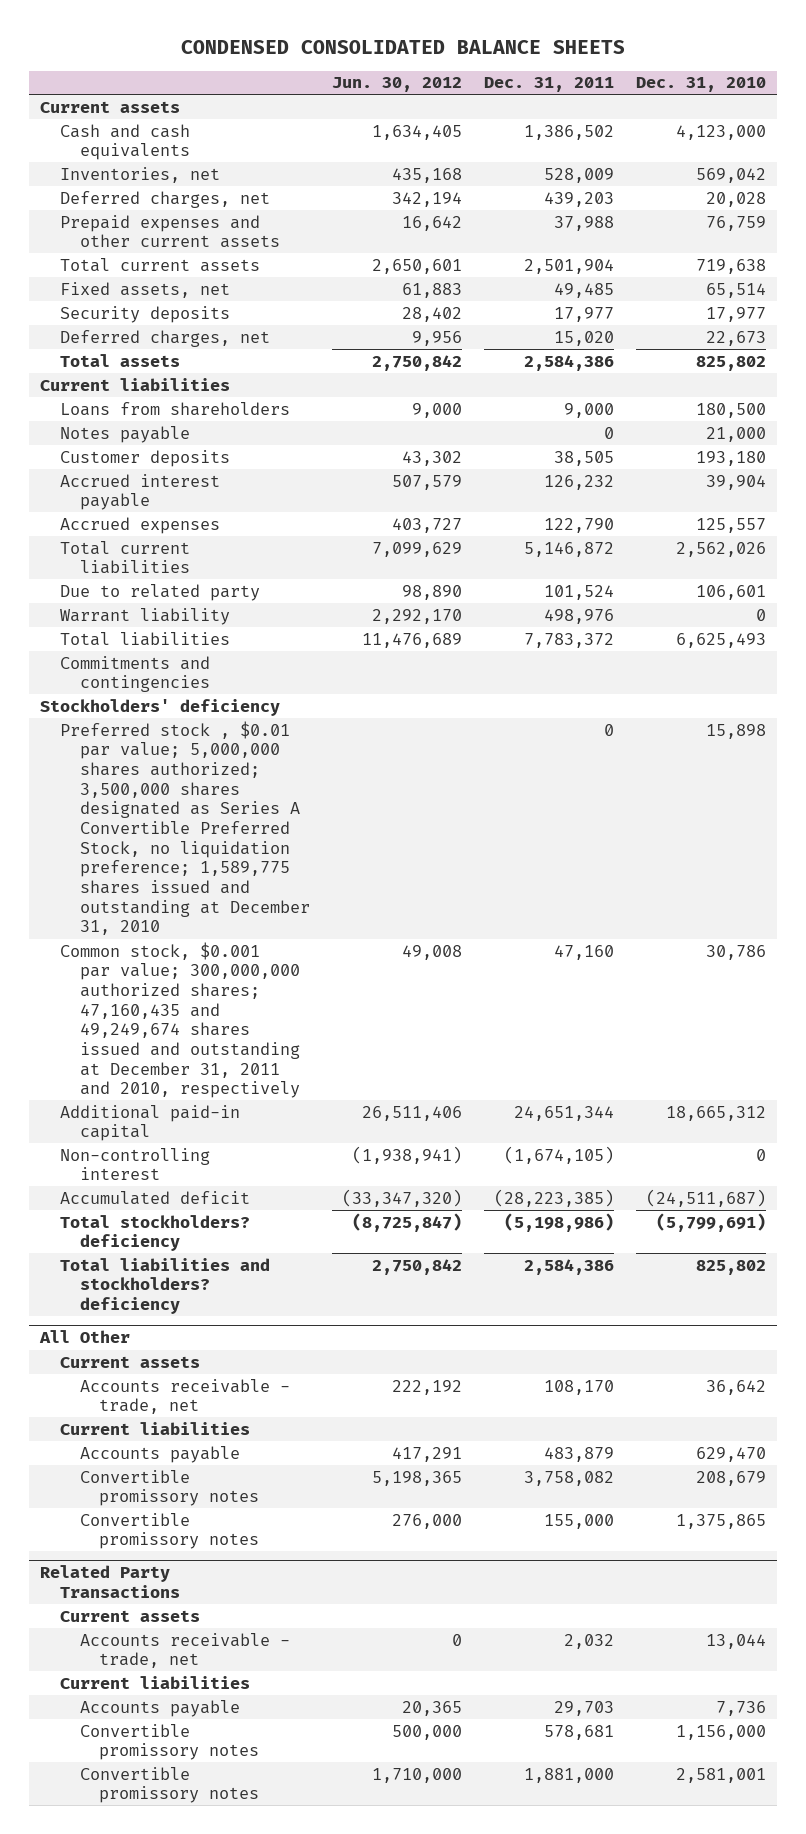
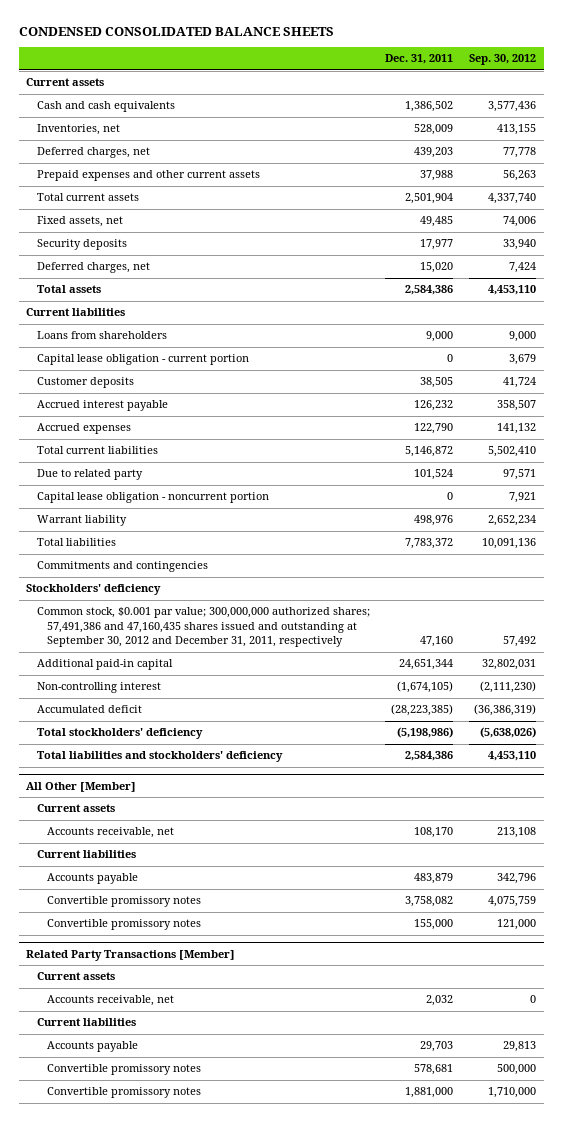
- | Jun. 30, 2012 | Dec. 31, 2011 | Dec. 31, 2010
+ | Dec. 31, 2011 | Sep. 30, 2012
- Notes payable | | 0 | 21,000
+ Capital lease obligation - current portion | 0 | 3,679
+ Capital lease obligation - noncurrent portion | 0 | 7,921
- Preferred stock , $0.01 par value; 5,000,000 shares authorized; 3,500,000 shares designated as Series A Convertible Preferred Stock, no liquidation preference; 1,589,775 shares issued and outstanding at December 31, 2010 | | 0 | 15,898
- Common stock, $0.001 par value; 300,000,000 authorized shares; 47,160,435 and 49,249,674 shares issued and outstanding at December 31, 2011 and 2010, respectively | 49,008 | 47,160 | 30,786
+ Common stock, $0.001 par value; 300,000,000 authorized shares; 57,491,386 and 47,160,435 shares issued and outstanding at September 30, 2012 and December 31, 2011, respectively | 47,160 | 57,492
- Total stockholders? deficiency | (8,725,847) | (5,198,986) | (5,799,691)
- Total liabilities and stockholders? deficiency | 2,750,842 | 2,584,386 | 825,802
- All Other
+ Total stockholders' deficiency | (5,198,986) | (5,638,026)
+ Total liabilities and stockholders' deficiency | 2,584,386 | 4,453,110
+ All Other [Member]
- Accounts receivable - trade, net | 222,192 | 108,170 | 36,642
+ Accounts receivable, net | 108,170 | 213,108
- Related Party Transactions
+ Related Party Transactions [Member]
- Accounts receivable - trade, net | 0 | 2,032 | 13,044
+ Accounts receivable, net | 2,032 | 0

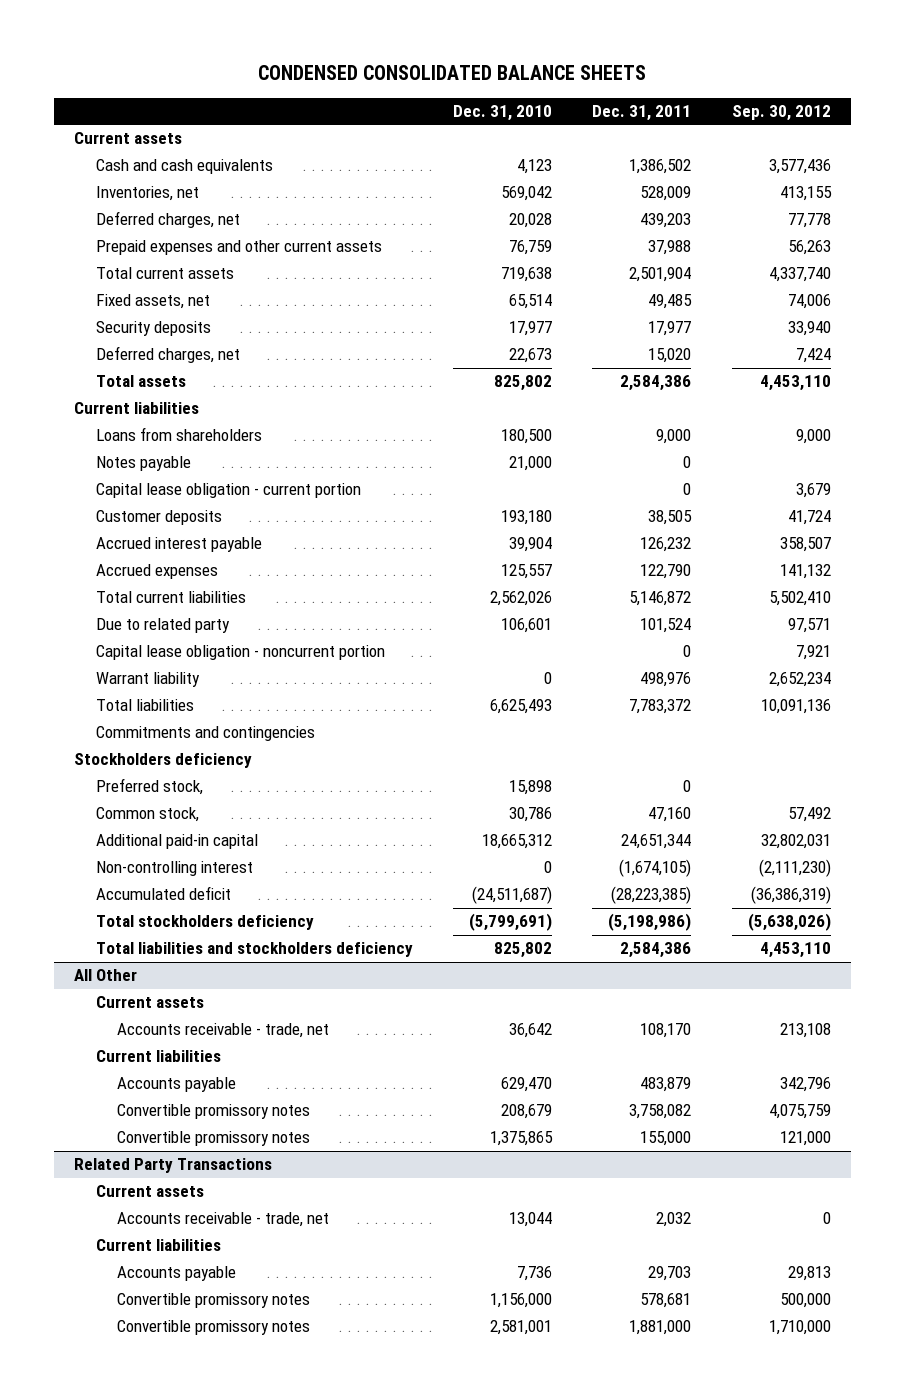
- | Dec. 31, 2011 | Sep. 30, 2012
+ | Dec. 31, 2010 | Dec. 31, 2011 | Sep. 30, 2012
+ Notes payable | 21,000 | 0 |
- Stockholders' deficiency
- Common stock, $0.001 par value; 300,000,000 authorized shares; 57,491,386 and 47,160,435 shares issued and outstanding at September 30, 2012 and December 31, 2011, respectively | 47,160 | 57,492
+ Stockholders deficiency
+ Preferred stock, | 15,898 | 0 |
+ Common stock, | 30,786 | 47,160 | 57,492
- Total stockholders' deficiency | (5,198,986) | (5,638,026)
- Total liabilities and stockholders' deficiency | 2,584,386 | 4,453,110
- All Other [Member]
+ Total stockholders deficiency | (5,799,691) | (5,198,986) | (5,638,026)
+ Total liabilities and stockholders deficiency | 825,802 | 2,584,386 | 4,453,110
+ All Other
- Accounts receivable, net | 108,170 | 213,108
+ Accounts receivable - trade, net | 36,642 | 108,170 | 213,108
- Related Party Transactions [Member]
+ Related Party Transactions
- Accounts receivable, net | 2,032 | 0
+ Accounts receivable - trade, net | 13,044 | 2,032 | 0

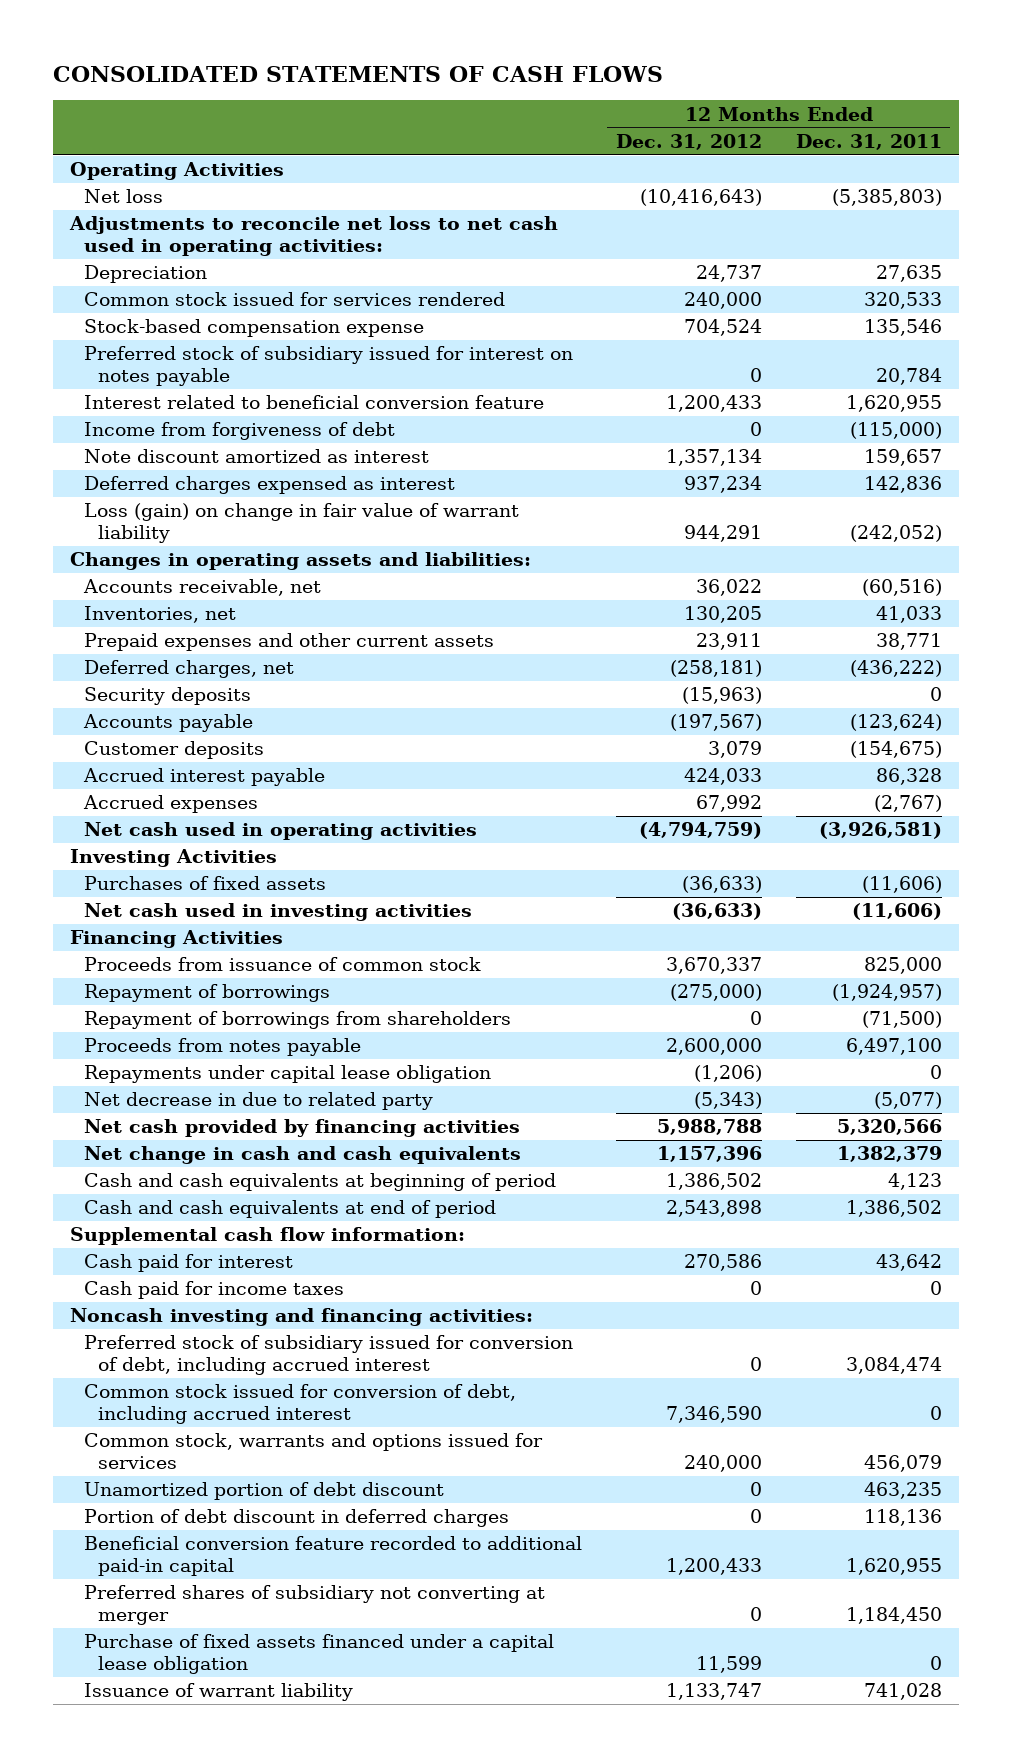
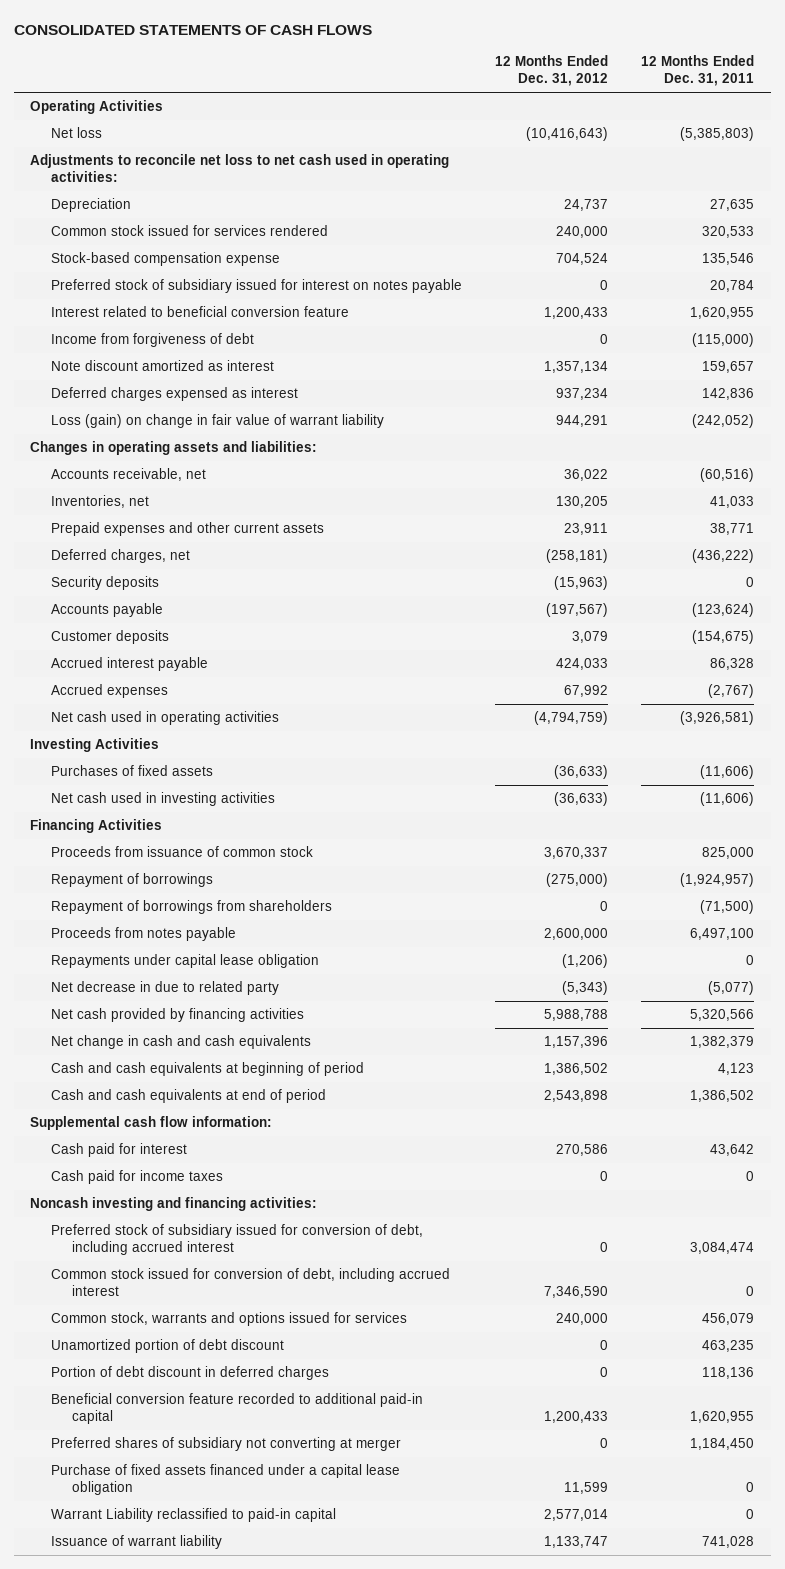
+ Warrant Liability reclassified to paid-in capital | 2,577,014 | 0

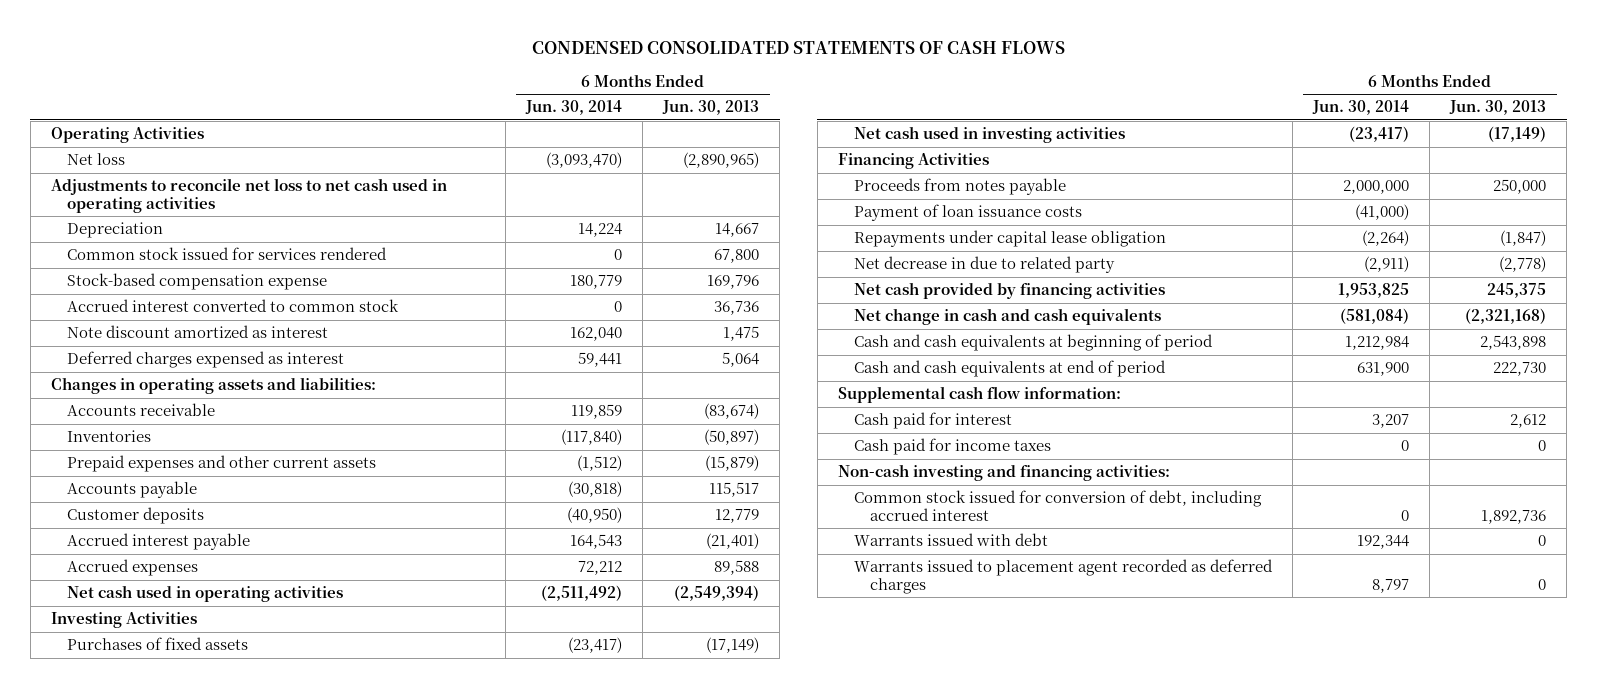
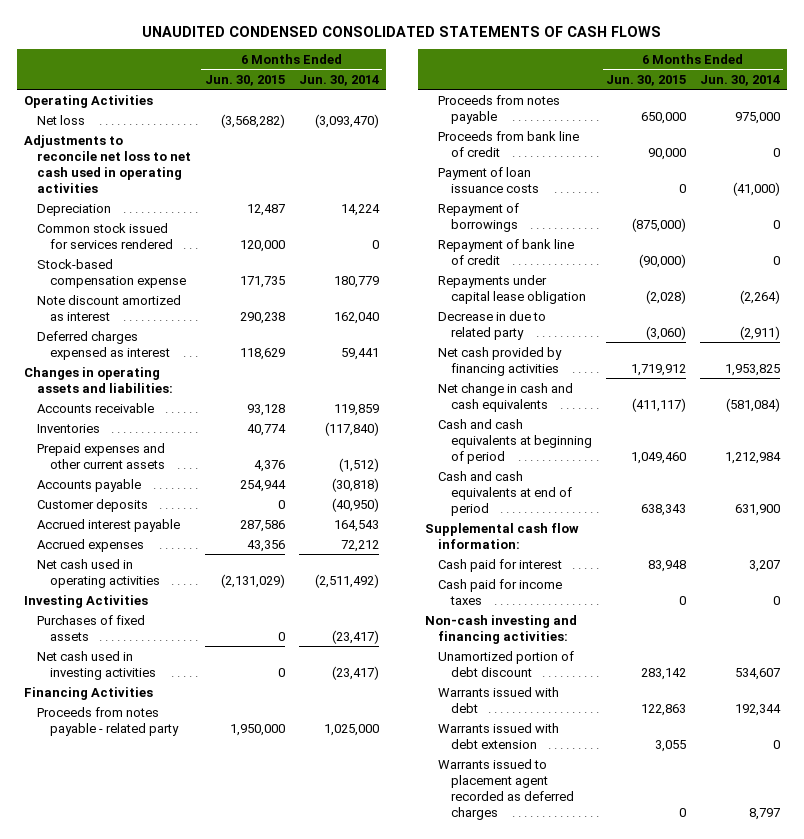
- CONDENSED CONSOLIDATED STATEMENTS OF CASH FLOWS
+ UNAUDITED CONDENSED CONSOLIDATED STATEMENTS OF CASH FLOWS
- | 6 Months Ended Jun. 30, 2014 | 6 Months Ended Jun. 30, 2013
+ | 6 Months Ended Jun. 30, 2015 | 6 Months Ended Jun. 30, 2014
- Accrued interest converted to common stock | 0 | 36,736
- Proceeds from notes payable | 2,000,000 | 250,000
+ Proceeds from notes payable - related party | 1,950,000 | 1,025,000
+ Proceeds from notes payable | 650,000 | 975,000
+ Proceeds from bank line of credit | 90,000 | 0
+ Repayment of borrowings | (875,000) | 0
+ Repayment of bank line of credit | (90,000) | 0
- Net decrease in due to related party | (2,911) | (2,778)
+ Decrease in due to related party | (3,060) | (2,911)
- Common stock issued for conversion of debt, including accrued interest | 0 | 1,892,736
+ Unamortized portion of debt discount | 283,142 | 534,607
+ Warrants issued with debt extension | 3,055 | 0

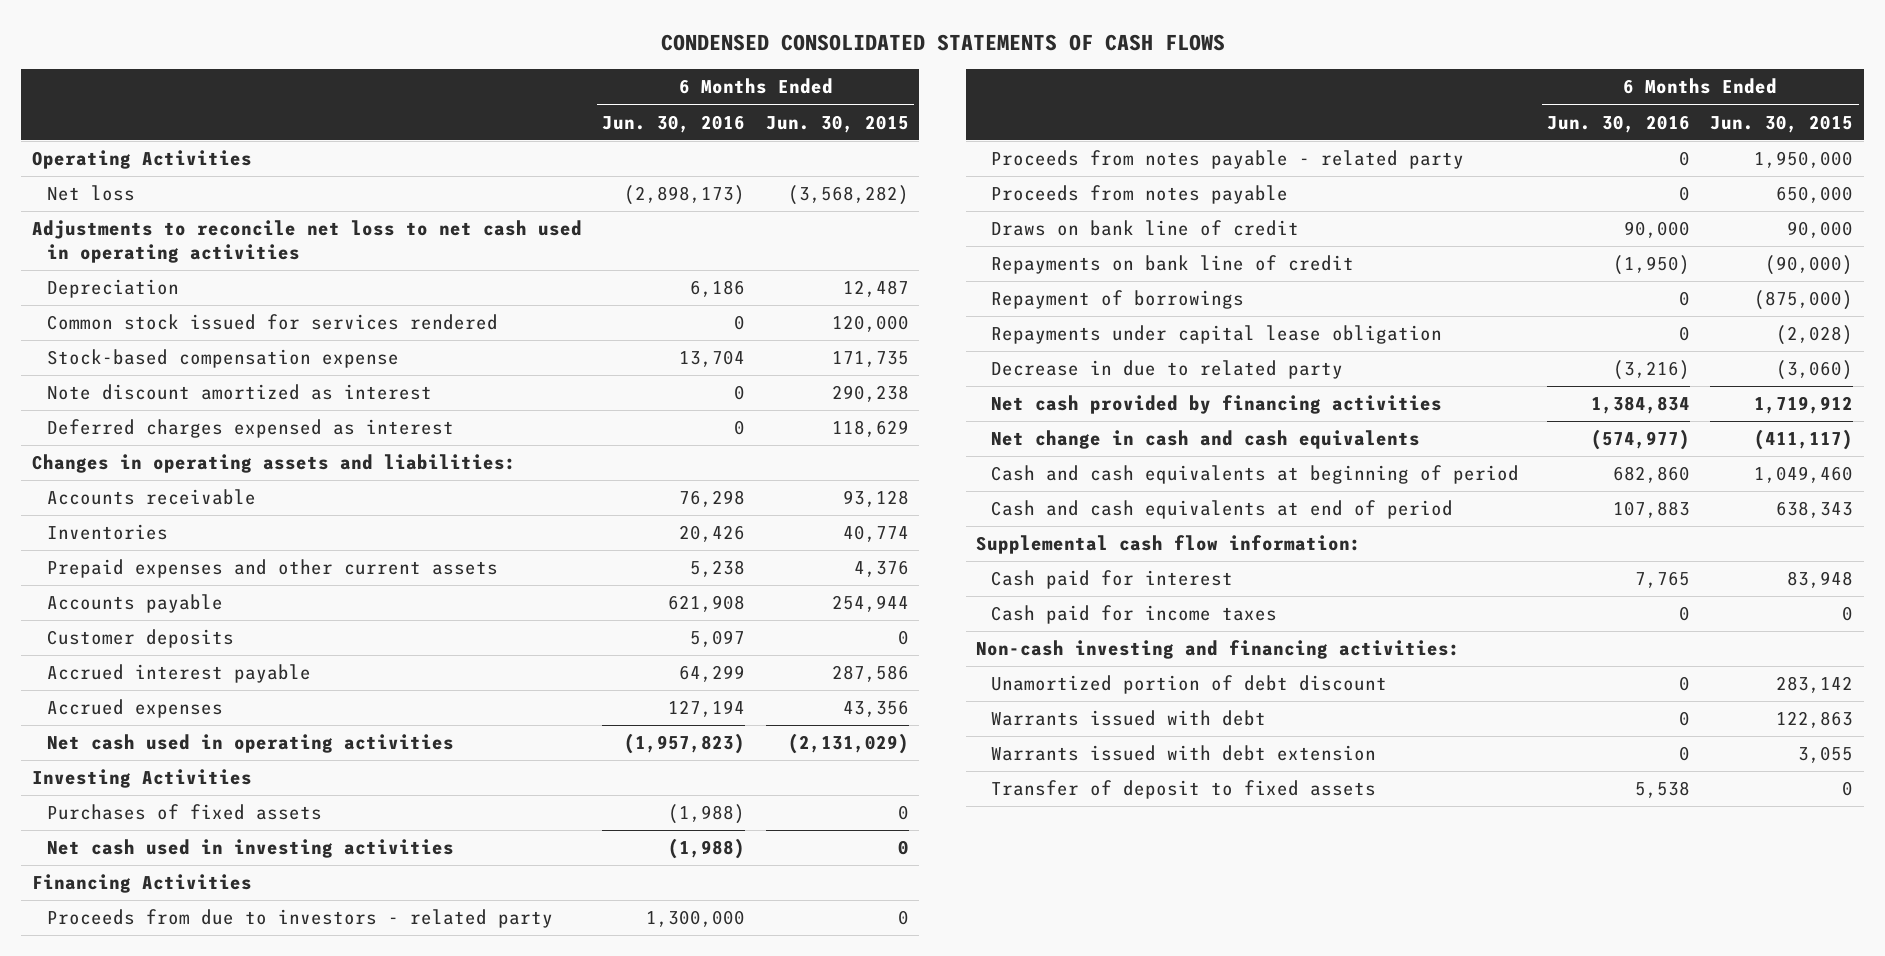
- UNAUDITED CONDENSED CONSOLIDATED STATEMENTS OF CASH FLOWS
+ CONDENSED CONSOLIDATED STATEMENTS OF CASH FLOWS
- | 6 Months Ended Jun. 30, 2015 | 6 Months Ended Jun. 30, 2014
+ | 6 Months Ended Jun. 30, 2016 | 6 Months Ended Jun. 30, 2015
+ Proceeds from due to investors - related party | 1,300,000 | 0
- Proceeds from bank line of credit | 90,000 | 0
- Payment of loan issuance costs | 0 | (41,000)
+ Draws on bank line of credit | 90,000 | 90,000
+ Repayments on bank line of credit | (1,950) | (90,000)
- Repayment of bank line of credit | (90,000) | 0
- Warrants issued to placement agent recorded as deferred charges | 0 | 8,797
+ Transfer of deposit to fixed assets | 5,538 | 0

